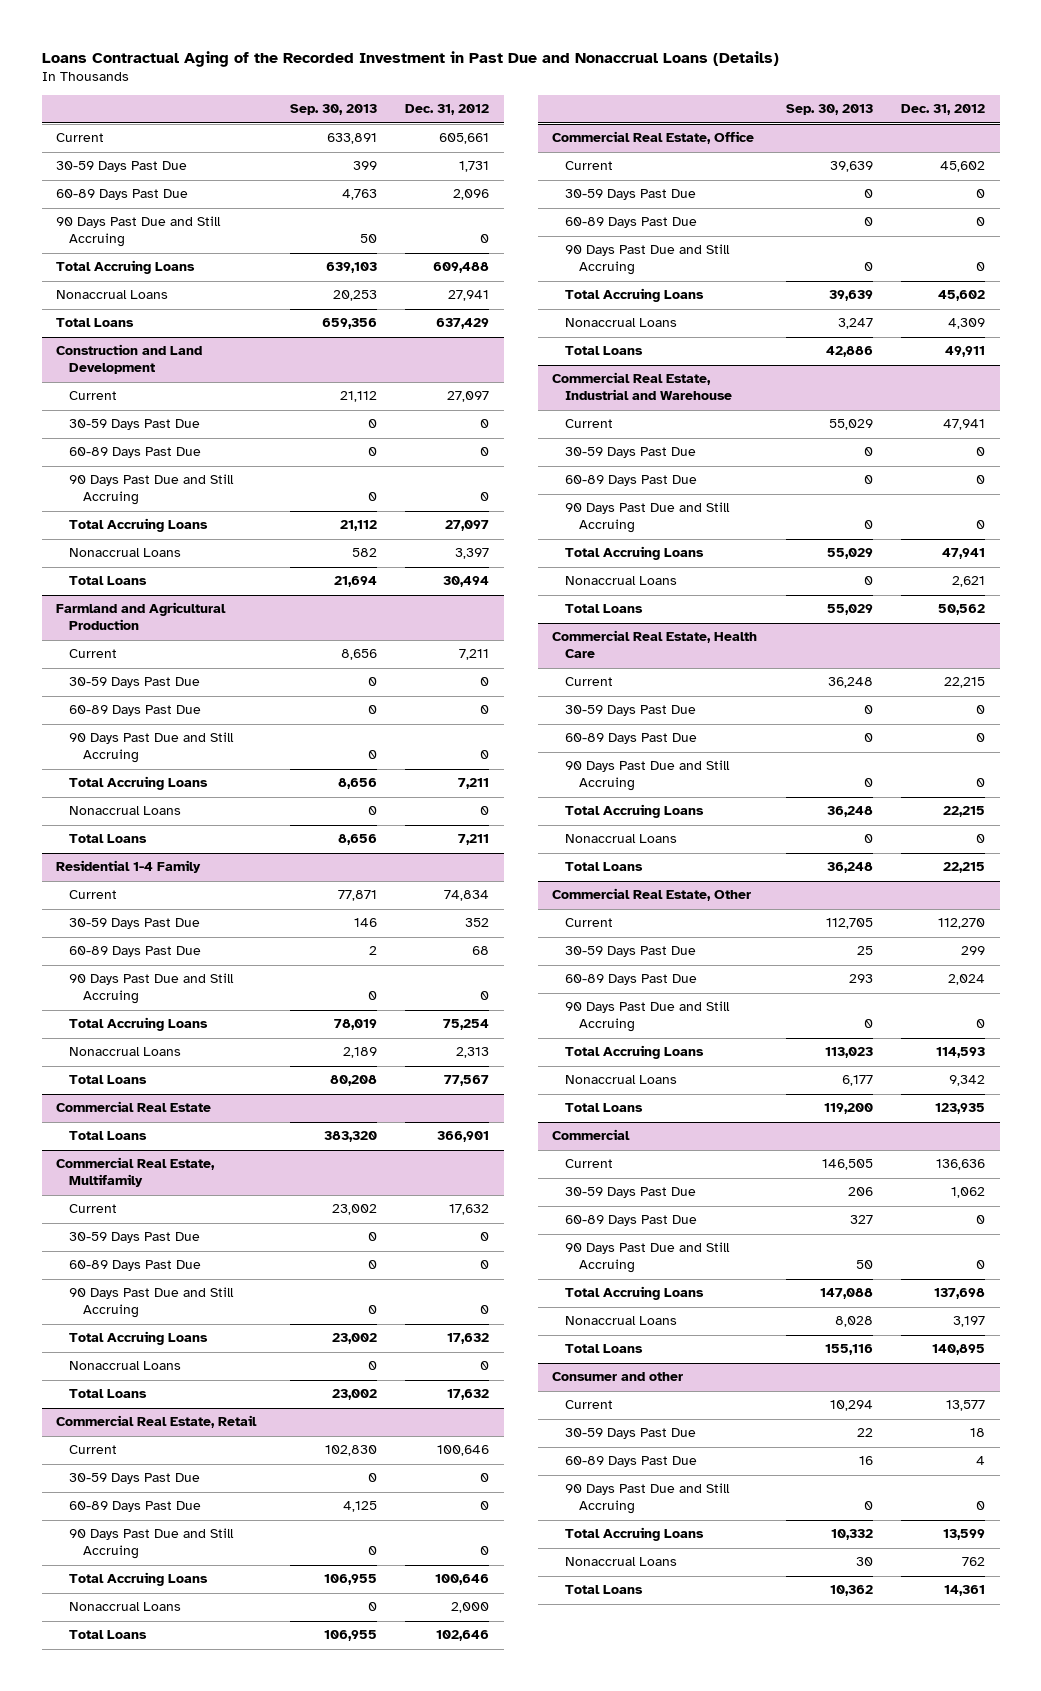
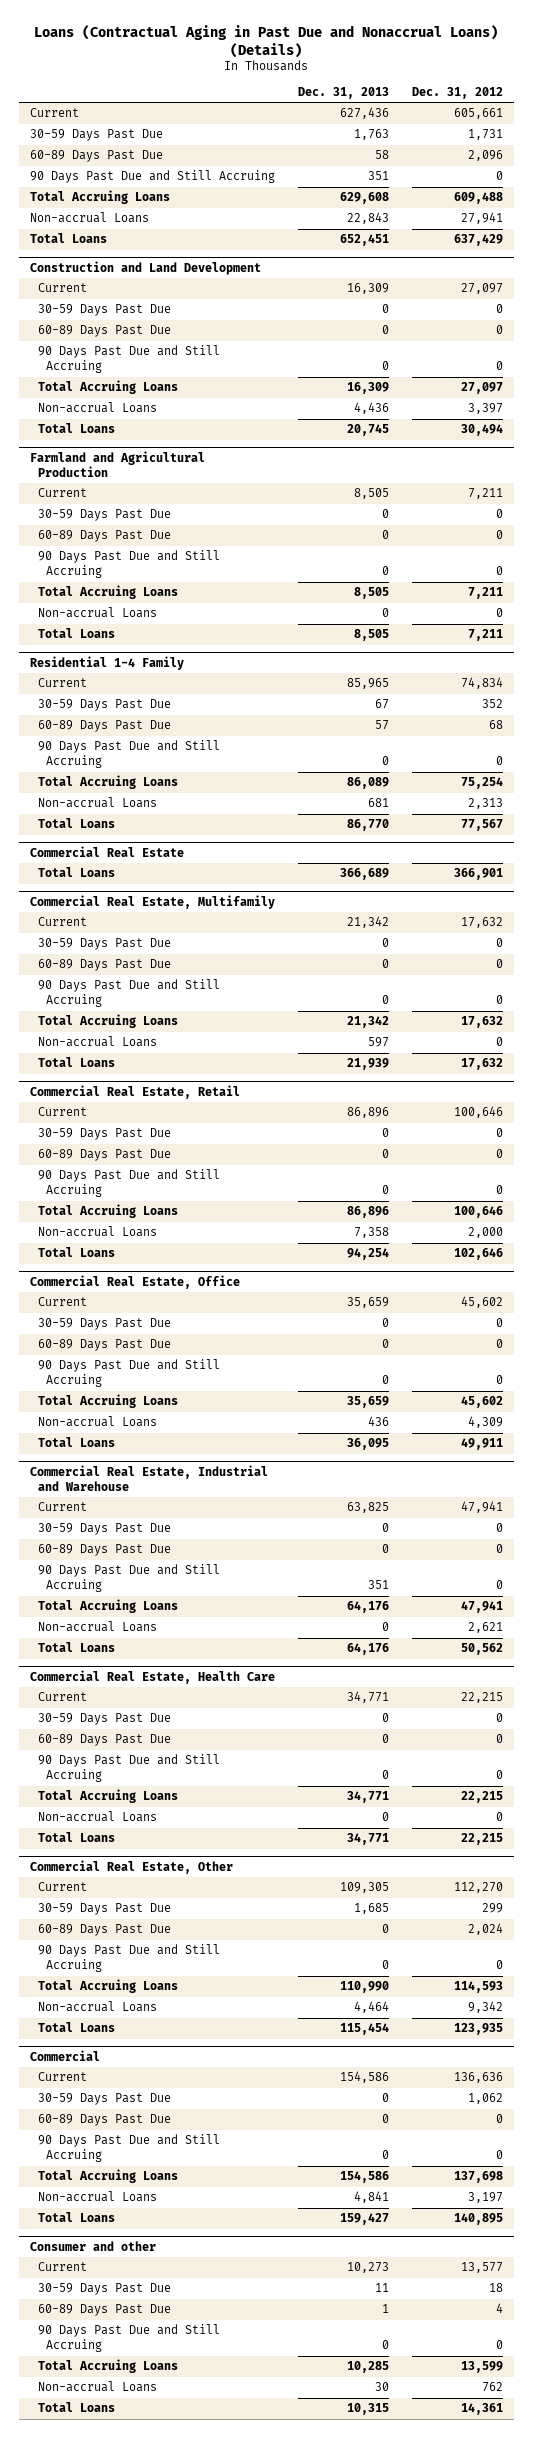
- Loans Contractual Aging of the Recorded Investment in Past Due and Nonaccrual Loans (Details)
+ Loans (Contractual Aging in Past Due and Nonaccrual Loans) (Details)
- | Sep. 30, 2013 | Dec. 31, 2012
+ | Dec. 31, 2013 | Dec. 31, 2012
- Nonaccrual Loans | 20,253 | 27,941
+ Non-accrual Loans | 22,843 | 27,941
@ Construction and Land Development
- Nonaccrual Loans | 582 | 3,397
+ Non-accrual Loans | 4,436 | 3,397
@ Farmland and Agricultural Production
- Nonaccrual Loans | 0 | 0
+ Non-accrual Loans | 0 | 0
@ Residential 1-4 Family
- Nonaccrual Loans | 2,189 | 2,313
+ Non-accrual Loans | 681 | 2,313
@ Commercial Real Estate, Multifamily
- Nonaccrual Loans | 0 | 0
+ Non-accrual Loans | 597 | 0
@ Commercial Real Estate, Retail
- Nonaccrual Loans | 0 | 2,000
+ Non-accrual Loans | 7,358 | 2,000
@ Commercial Real Estate, Office
- Nonaccrual Loans | 3,247 | 4,309
+ Non-accrual Loans | 436 | 4,309
@ Commercial Real Estate, Industrial and Warehouse
- Nonaccrual Loans | 0 | 2,621
+ Non-accrual Loans | 0 | 2,621
@ Commercial Real Estate, Health Care
- Nonaccrual Loans | 0 | 0
+ Non-accrual Loans | 0 | 0
@ Commercial Real Estate, Other
- Nonaccrual Loans | 6,177 | 9,342
+ Non-accrual Loans | 4,464 | 9,342
@ Commercial
- Nonaccrual Loans | 8,028 | 3,197
+ Non-accrual Loans | 4,841 | 3,197
@ Consumer and other
- Nonaccrual Loans | 30 | 762
+ Non-accrual Loans | 30 | 762

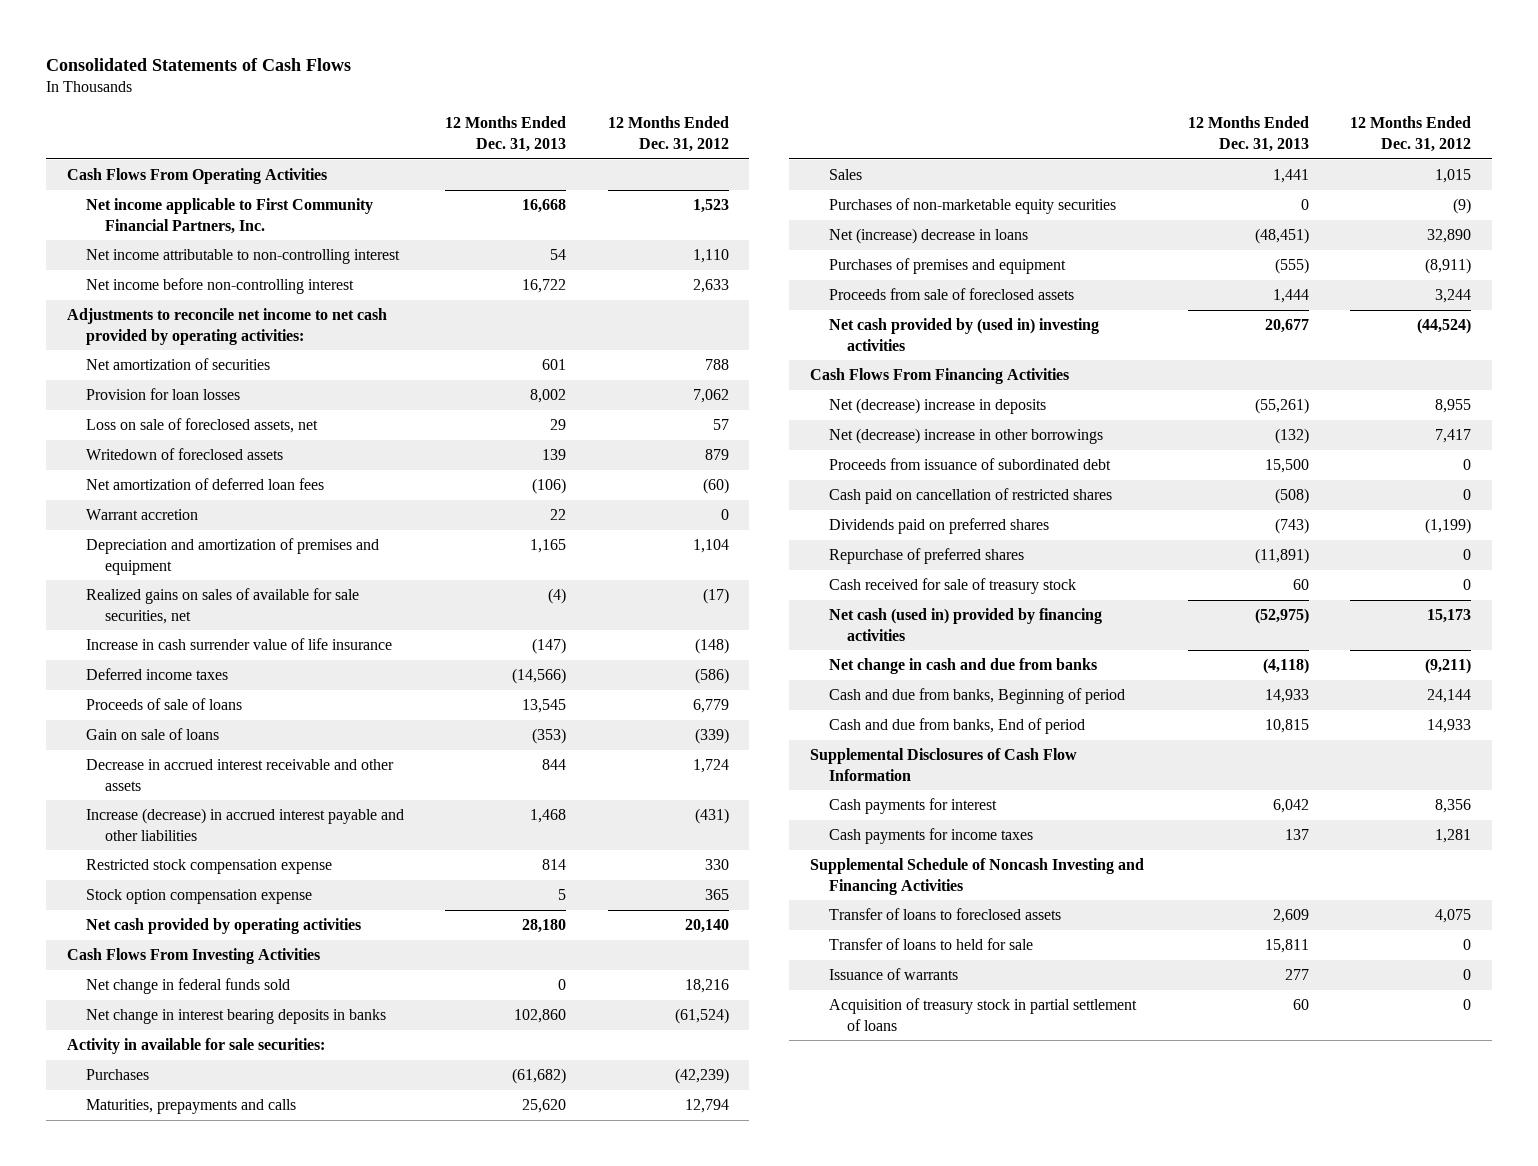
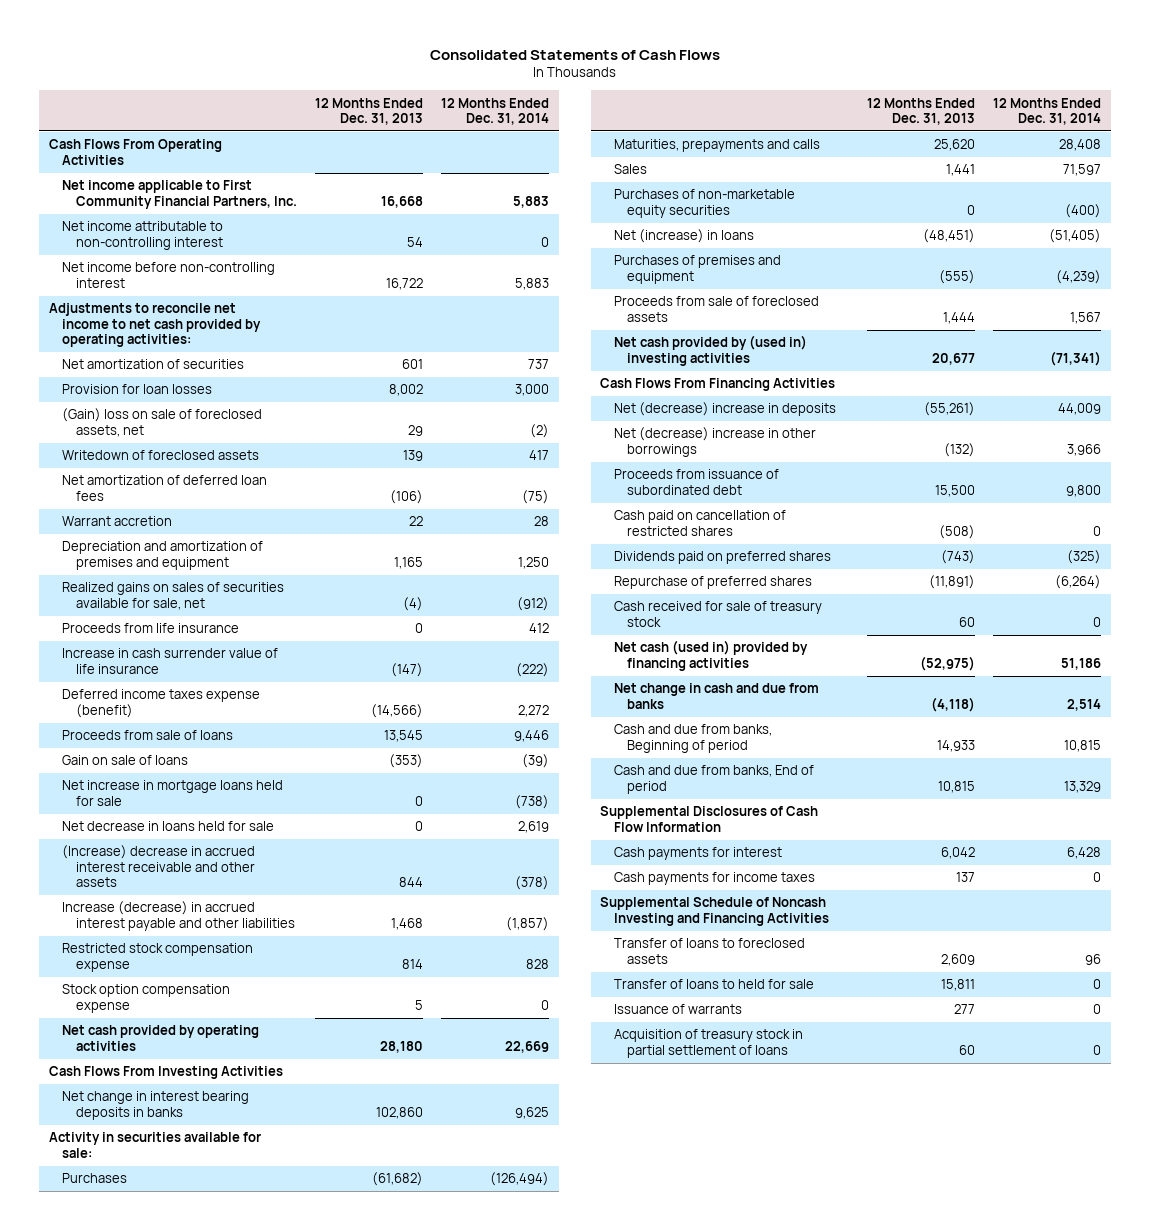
- | 12 Months Ended Dec. 31, 2013 | 12 Months Ended Dec. 31, 2012
+ | 12 Months Ended Dec. 31, 2013 | 12 Months Ended Dec. 31, 2014
- Loss on sale of foreclosed assets, net | 29 | 57
+ (Gain) loss on sale of foreclosed assets, net | 29 | (2)
- Realized gains on sales of available for sale securities, net | (4) | (17)
+ Realized gains on sales of securities available for sale, net | (4) | (912)
+ Proceeds from life insurance | 0 | 412
- Deferred income taxes | (14,566) | (586)
- Proceeds of sale of loans | 13,545 | 6,779
+ Deferred income taxes expense (benefit) | (14,566) | 2,272
+ Proceeds from sale of loans | 13,545 | 9,446
- Decrease in accrued interest receivable and other assets | 844 | 1,724
+ Net increase in mortgage loans held for sale | 0 | (738)
+ Net decrease in loans held for sale | 0 | 2,619
+ (Increase) decrease in accrued interest receivable and other assets | 844 | (378)
- Net change in federal funds sold | 0 | 18,216
- Activity in available for sale securities:
+ Activity in securities available for sale:
- Net (increase) decrease in loans | (48,451) | 32,890
+ Net (increase) in loans | (48,451) | (51,405)

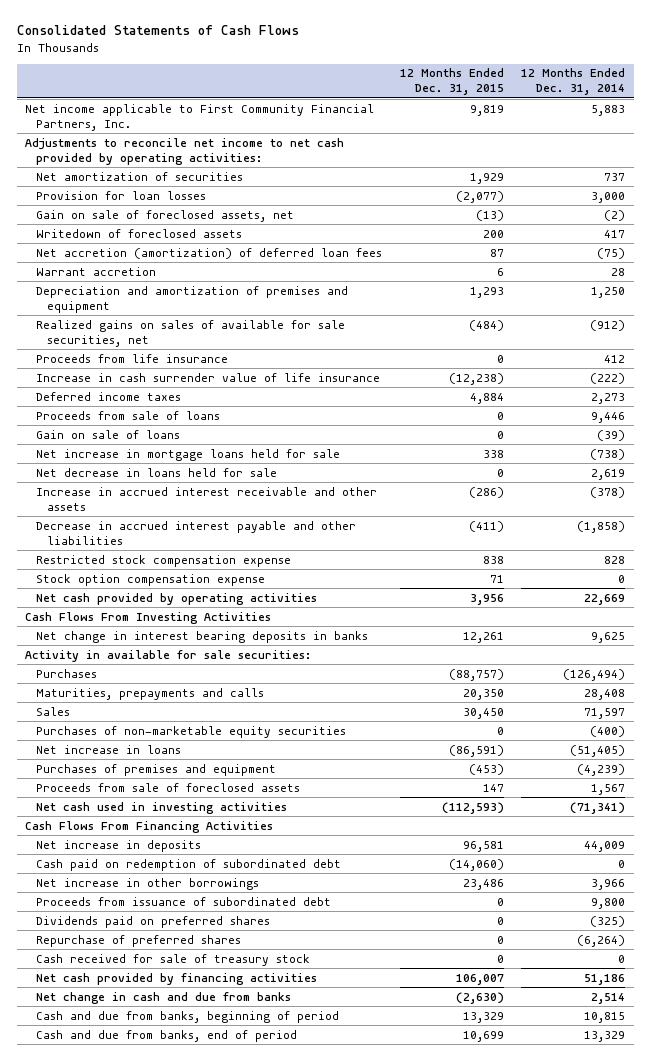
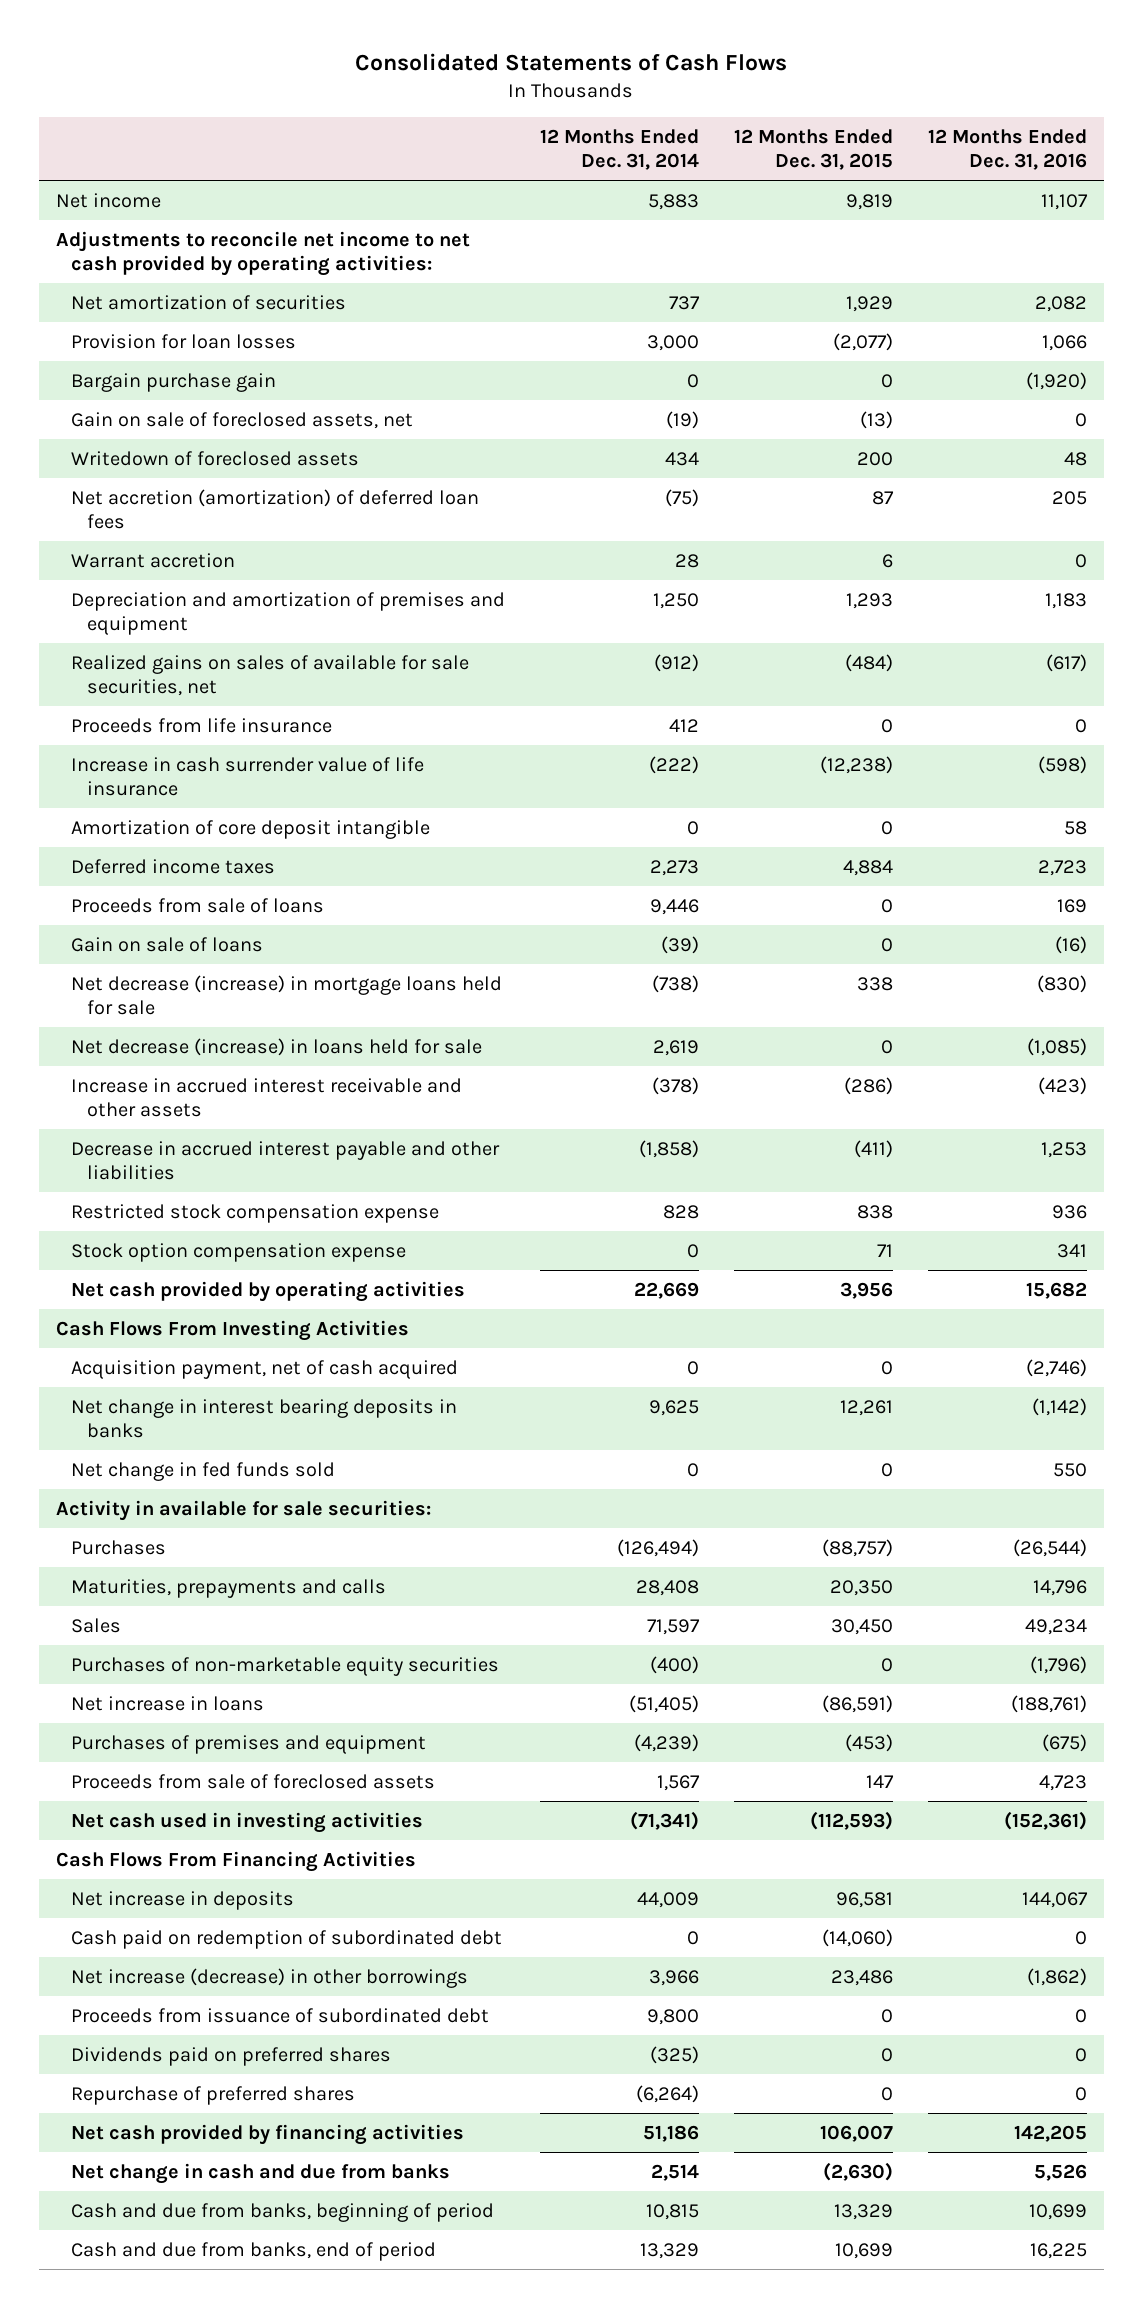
- | 12 Months Ended Dec. 31, 2015 | 12 Months Ended Dec. 31, 2014
+ | 12 Months Ended Dec. 31, 2014 | 12 Months Ended Dec. 31, 2015 | 12 Months Ended Dec. 31, 2016
- Net income applicable to First Community Financial Partners, Inc. | 9,819 | 5,883
+ Net income | 5,883 | 9,819 | 11,107
- Gain on sale of foreclosed assets, net | (13) | (2)
- Writedown of foreclosed assets | 200 | 417
+ Bargain purchase gain | 0 | 0 | (1,920)
+ Gain on sale of foreclosed assets, net | (19) | (13) | 0
+ Writedown of foreclosed assets | 434 | 200 | 48
+ Amortization of core deposit intangible | 0 | 0 | 58
- Net increase in mortgage loans held for sale | 338 | (738)
- Net decrease in loans held for sale | 0 | 2,619
+ Net decrease (increase) in mortgage loans held for sale | (738) | 338 | (830)
+ Net decrease (increase) in loans held for sale | 2,619 | 0 | (1,085)
+ Acquisition payment, net of cash acquired | 0 | 0 | (2,746)
+ Net change in fed funds sold | 0 | 0 | 550
- Net increase in other borrowings | 23,486 | 3,966
+ Net increase (decrease) in other borrowings | 3,966 | 23,486 | (1,862)
- Cash received for sale of treasury stock | 0 | 0

